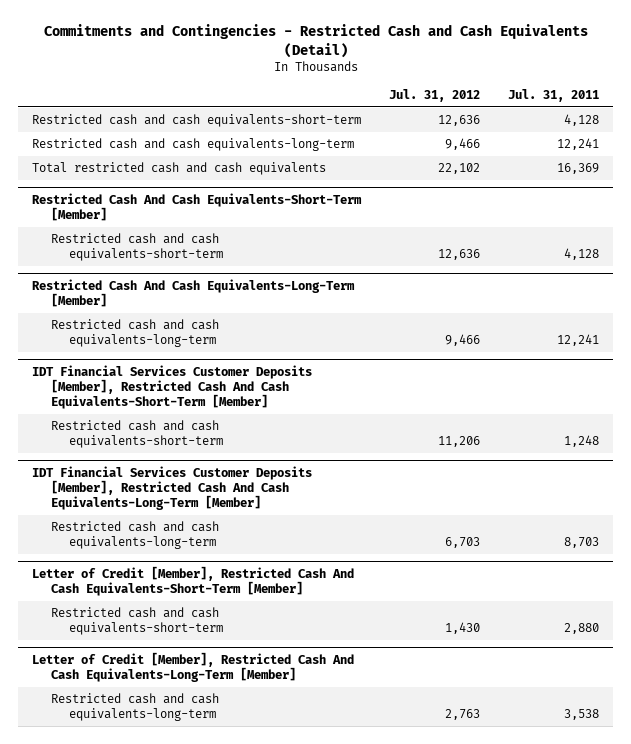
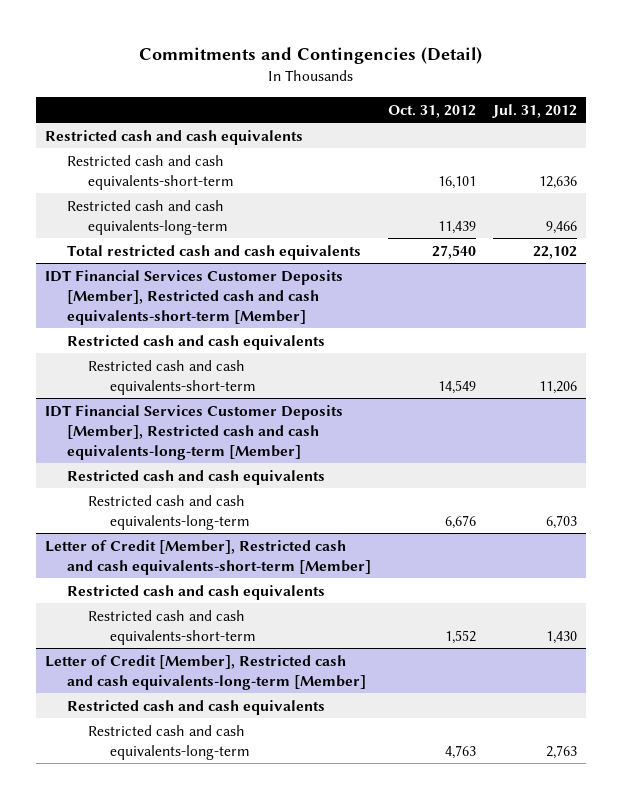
- Commitments and Contingencies - Restricted Cash and Cash Equivalents (Detail)
+ Commitments and Contingencies (Detail)
- | Jul. 31, 2012 | Jul. 31, 2011
+ | Oct. 31, 2012 | Jul. 31, 2012
+ Restricted cash and cash equivalents
- Restricted Cash And Cash Equivalents-Short-Term [Member]
- Restricted cash and cash equivalents-short-term | 12,636 | 4,128
- Restricted Cash And Cash Equivalents-Long-Term [Member]
- Restricted cash and cash equivalents-long-term | 9,466 | 12,241
- IDT Financial Services Customer Deposits [Member], Restricted Cash And Cash Equivalents-Short-Term [Member]
+ IDT Financial Services Customer Deposits [Member], Restricted cash and cash equivalents-short-term [Member]
+ Restricted cash and cash equivalents
- IDT Financial Services Customer Deposits [Member], Restricted Cash And Cash Equivalents-Long-Term [Member]
+ IDT Financial Services Customer Deposits [Member], Restricted cash and cash equivalents-long-term [Member]
+ Restricted cash and cash equivalents
- Letter of Credit [Member], Restricted Cash And Cash Equivalents-Short-Term [Member]
+ Letter of Credit [Member], Restricted cash and cash equivalents-short-term [Member]
+ Restricted cash and cash equivalents
- Letter of Credit [Member], Restricted Cash And Cash Equivalents-Long-Term [Member]
+ Letter of Credit [Member], Restricted cash and cash equivalents-long-term [Member]
+ Restricted cash and cash equivalents

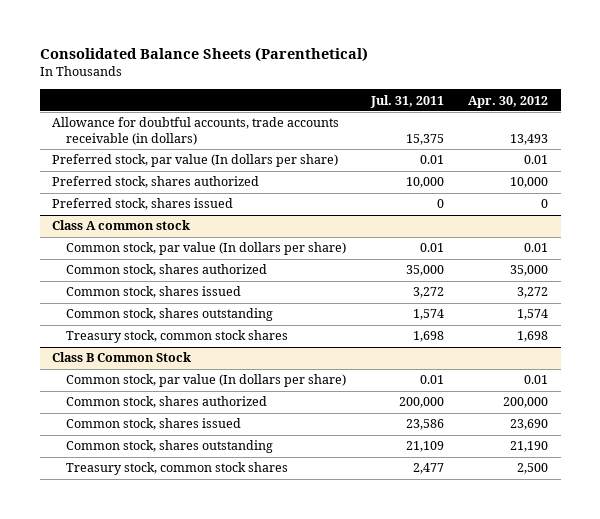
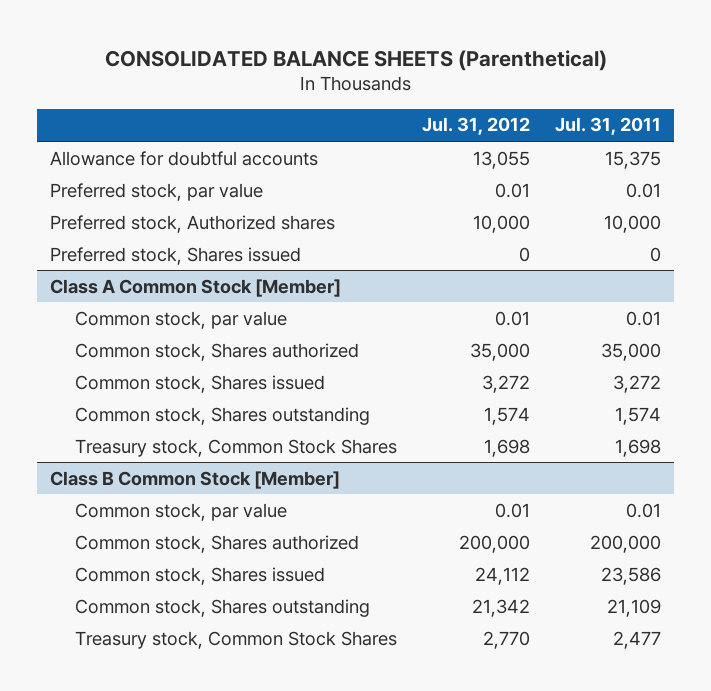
- Consolidated Balance Sheets (Parenthetical)
+ CONSOLIDATED BALANCE SHEETS (Parenthetical)
- | Jul. 31, 2011 | Apr. 30, 2012
+ | Jul. 31, 2012 | Jul. 31, 2011
- Allowance for doubtful accounts, trade accounts receivable (in dollars) | 15,375 | 13,493
- Preferred stock, par value (In dollars per share) | 0.01 | 0.01
- Preferred stock, shares authorized | 10,000 | 10,000
- Preferred stock, shares issued | 0 | 0
- Class A common stock
- Common stock, par value (In dollars per share) | 0.01 | 0.01
- Common stock, shares authorized | 35,000 | 35,000
- Common stock, shares issued | 3,272 | 3,272
- Common stock, shares outstanding | 1,574 | 1,574
- Treasury stock, common stock shares | 1,698 | 1,698
- Class B Common Stock
- Common stock, par value (In dollars per share) | 0.01 | 0.01
- Common stock, shares authorized | 200,000 | 200,000
- Common stock, shares issued | 23,586 | 23,690
- Common stock, shares outstanding | 21,109 | 21,190
- Treasury stock, common stock shares | 2,477 | 2,500
+ Allowance for doubtful accounts | 13,055 | 15,375
+ Preferred stock, par value | 0.01 | 0.01
+ Preferred stock, Authorized shares | 10,000 | 10,000
+ Preferred stock, Shares issued | 0 | 0
+ Class A Common Stock [Member]
+ Common stock, par value | 0.01 | 0.01
+ Common stock, Shares authorized | 35,000 | 35,000
+ Common stock, Shares issued | 3,272 | 3,272
+ Common stock, Shares outstanding | 1,574 | 1,574
+ Treasury stock, Common Stock Shares | 1,698 | 1,698
+ Class B Common Stock [Member]
+ Common stock, par value | 0.01 | 0.01
+ Common stock, Shares authorized | 200,000 | 200,000
+ Common stock, Shares issued | 24,112 | 23,586
+ Common stock, Shares outstanding | 21,342 | 21,109
+ Treasury stock, Common Stock Shares | 2,770 | 2,477

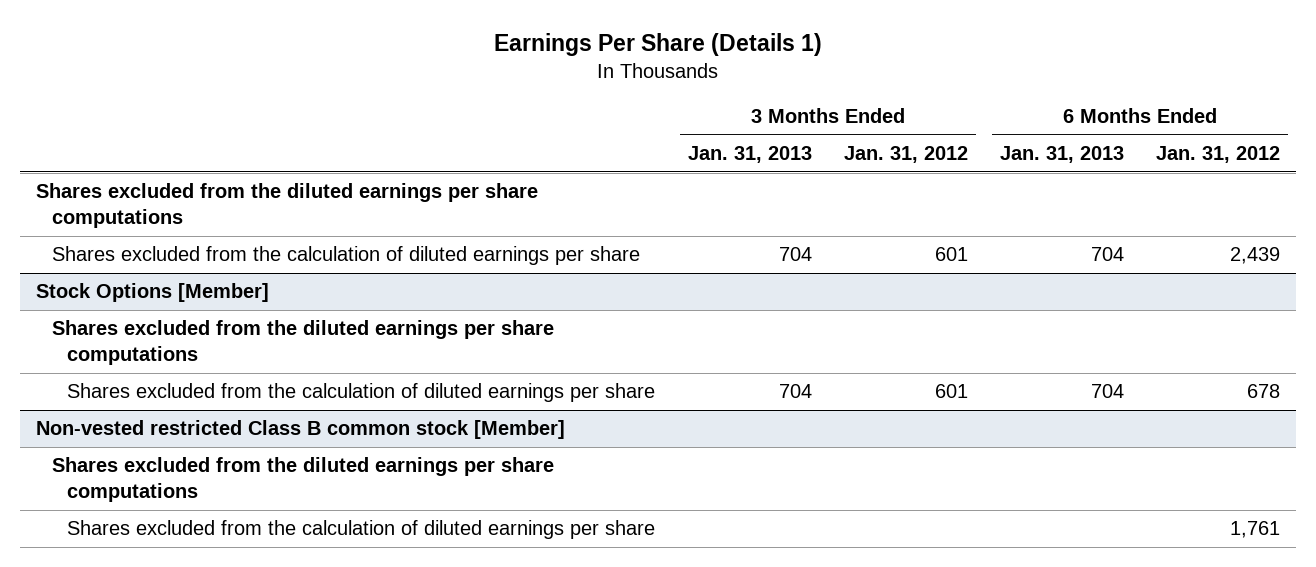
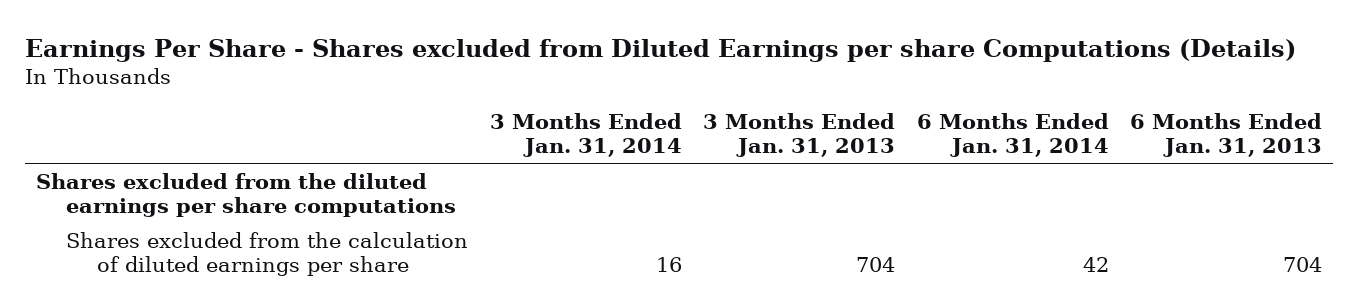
- Earnings Per Share (Details 1)
+ Earnings Per Share - Shares excluded from Diluted Earnings per share Computations (Details)
- | 3 Months Ended Jan. 31, 2013 | 3 Months Ended Jan. 31, 2012 | 6 Months Ended Jan. 31, 2013 | 6 Months Ended Jan. 31, 2012
+ | 3 Months Ended Jan. 31, 2014 | 3 Months Ended Jan. 31, 2013 | 6 Months Ended Jan. 31, 2014 | 6 Months Ended Jan. 31, 2013
- Stock Options [Member]
- Shares excluded from the diluted earnings per share computations
- Shares excluded from the calculation of diluted earnings per share | 704 | 601 | 704 | 678
- Non-vested restricted Class B common stock [Member]
- Shares excluded from the diluted earnings per share computations
- Shares excluded from the calculation of diluted earnings per share | | | | 1,761

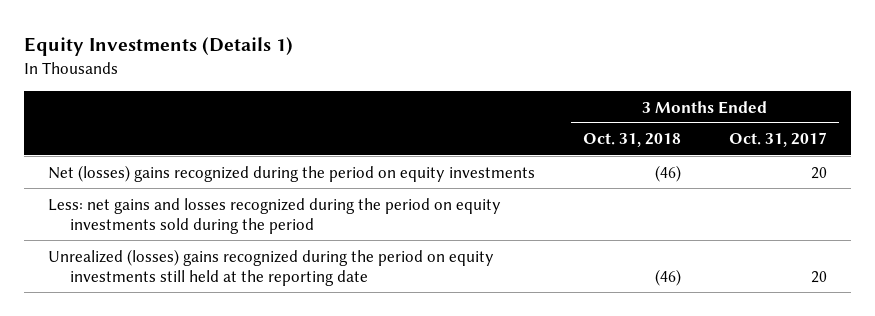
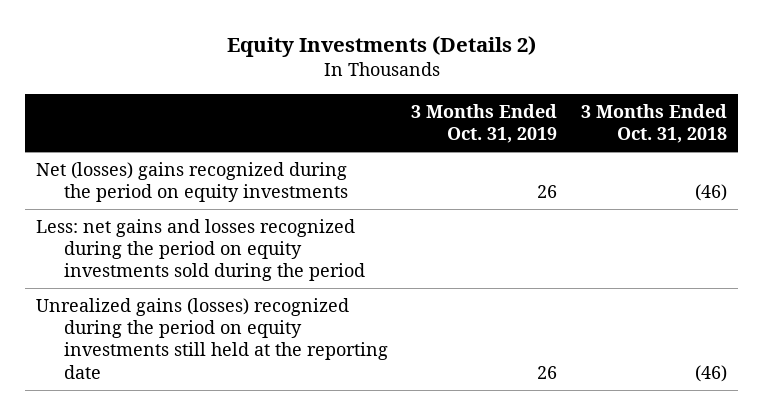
- Equity Investments (Details 1)
+ Equity Investments (Details 2)
- | 3 Months Ended Oct. 31, 2018 | 3 Months Ended Oct. 31, 2017
+ | 3 Months Ended Oct. 31, 2019 | 3 Months Ended Oct. 31, 2018
- Unrealized (losses) gains recognized during the period on equity investments still held at the reporting date | (46) | 20
+ Unrealized gains (losses) recognized during the period on equity investments still held at the reporting date | 26 | (46)

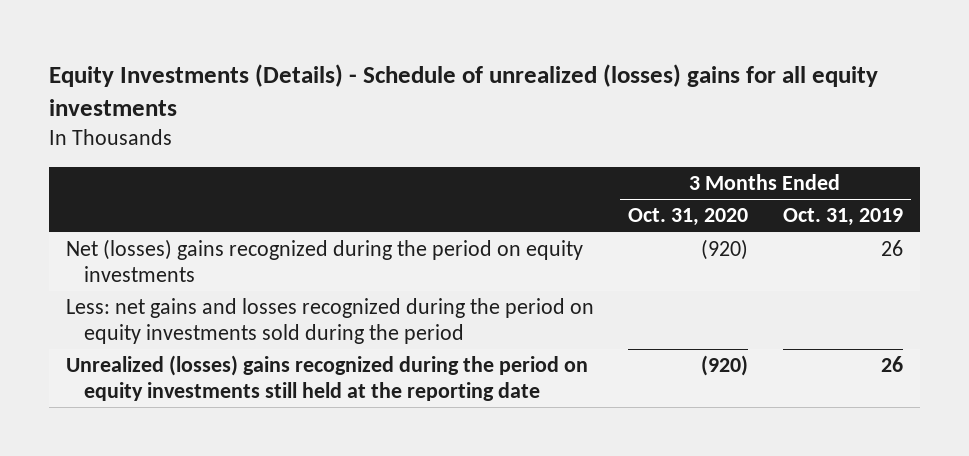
- Equity Investments (Details 2)
+ Equity Investments (Details) - Schedule of unrealized (losses) gains for all equity investments
- | 3 Months Ended Oct. 31, 2019 | 3 Months Ended Oct. 31, 2018
+ | 3 Months Ended Oct. 31, 2020 | 3 Months Ended Oct. 31, 2019
- Unrealized gains (losses) recognized during the period on equity investments still held at the reporting date | 26 | (46)
+ Unrealized (losses) gains recognized during the period on equity investments still held at the reporting date | (920) | 26

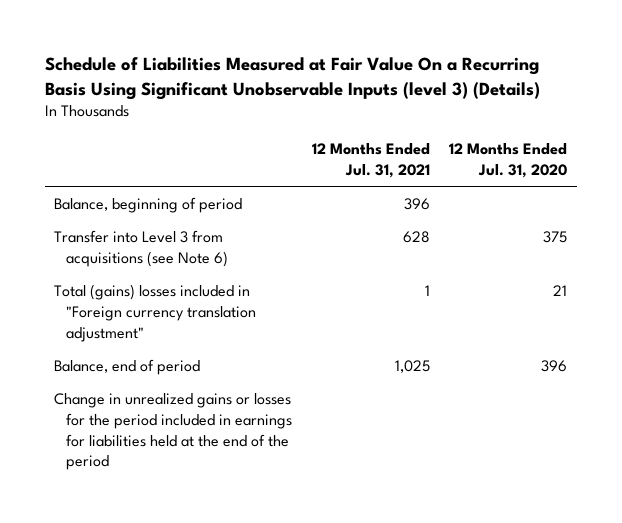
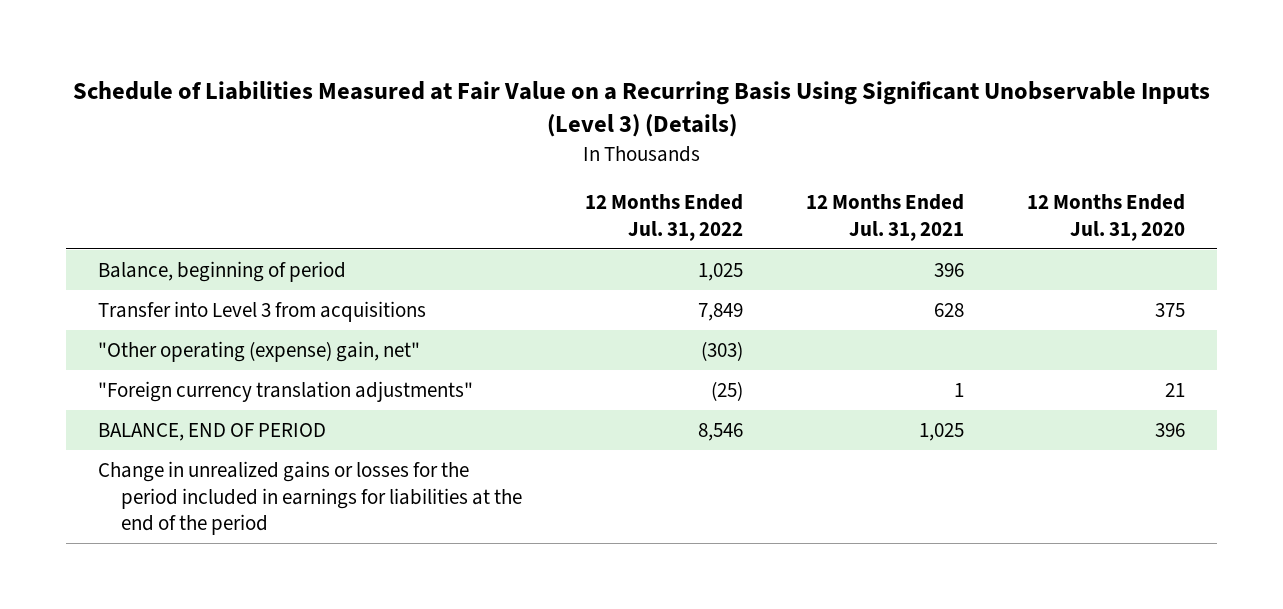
- Schedule of Liabilities Measured at Fair Value On a Recurring Basis Using Significant Unobservable Inputs (level 3) (Details)
+ Schedule of Liabilities Measured at Fair Value on a Recurring Basis Using Significant Unobservable Inputs (Level 3) (Details)
- | 12 Months Ended Jul. 31, 2021 | 12 Months Ended Jul. 31, 2020
+ | 12 Months Ended Jul. 31, 2022 | 12 Months Ended Jul. 31, 2021 | 12 Months Ended Jul. 31, 2020
- Transfer into Level 3 from acquisitions (see Note 6) | 628 | 375
- Total (gains) losses included in "Foreign currency translation adjustment" | 1 | 21
- Balance, end of period | 1,025 | 396
- Change in unrealized gains or losses for the period included in earnings for liabilities held at the end of the period
+ Transfer into Level 3 from acquisitions | 7,849 | 628 | 375
+ "Other operating (expense) gain, net" | (303) | |
+ "Foreign currency translation adjustments" | (25) | 1 | 21
+ BALANCE, END OF PERIOD | 8,546 | 1,025 | 396
+ Change in unrealized gains or losses for the period included in earnings for liabilities at the end of the period

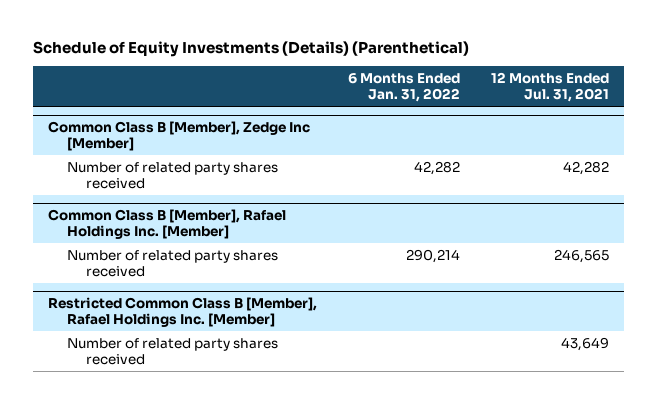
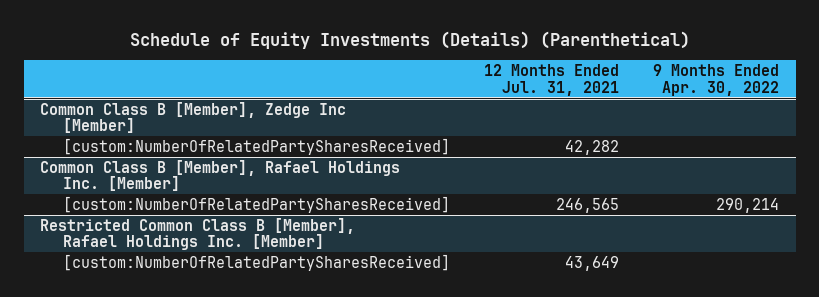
- | 6 Months Ended Jan. 31, 2022 | 12 Months Ended Jul. 31, 2021
+ | 12 Months Ended Jul. 31, 2021 | 9 Months Ended Apr. 30, 2022
@ Common Class B [Member], Zedge Inc [Member]
- Number of related party shares received | 42,282 | 42,282
+ [custom:NumberOfRelatedPartySharesReceived] | 42,282 |
@ Common Class B [Member], Rafael Holdings Inc. [Member]
- Number of related party shares received | 290,214 | 246,565
+ [custom:NumberOfRelatedPartySharesReceived] | 246,565 | 290,214
@ Restricted Common Class B [Member], Rafael Holdings Inc. [Member]
- Number of related party shares received | | 43,649
+ [custom:NumberOfRelatedPartySharesReceived] | 43,649 |

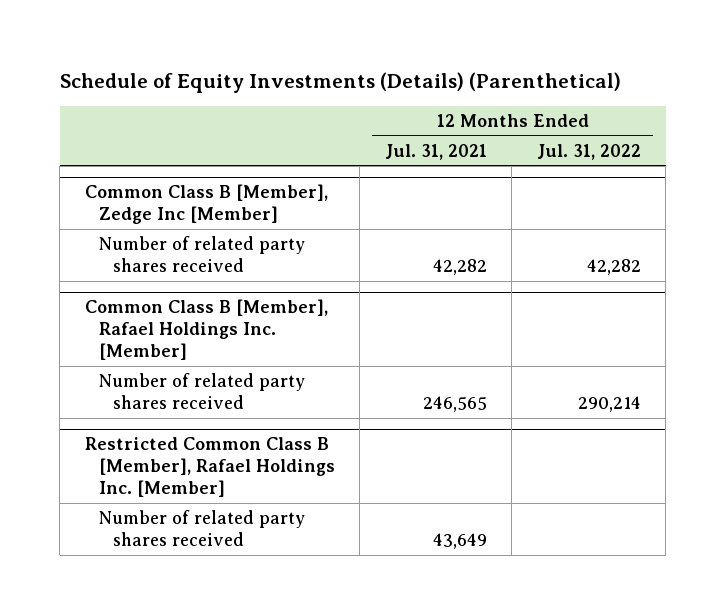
- | 12 Months Ended Jul. 31, 2021 | 9 Months Ended Apr. 30, 2022
+ | 12 Months Ended Jul. 31, 2021 | 12 Months Ended Jul. 31, 2022
@ Common Class B [Member], Zedge Inc [Member]
- [custom:NumberOfRelatedPartySharesReceived] | 42,282 |
+ Number of related party shares received | 42,282 | 42,282
@ Common Class B [Member], Rafael Holdings Inc. [Member]
- [custom:NumberOfRelatedPartySharesReceived] | 246,565 | 290,214
+ Number of related party shares received | 246,565 | 290,214
@ Restricted Common Class B [Member], Rafael Holdings Inc. [Member]
- [custom:NumberOfRelatedPartySharesReceived] | 43,649 |
+ Number of related party shares received | 43,649 |

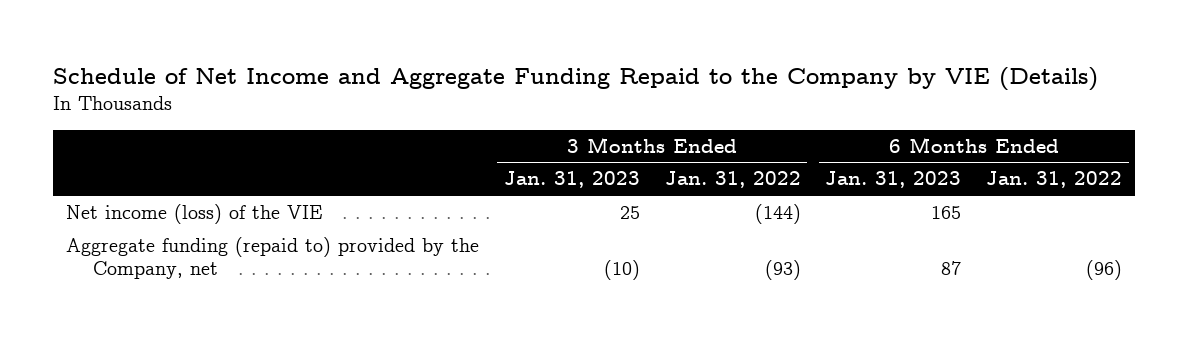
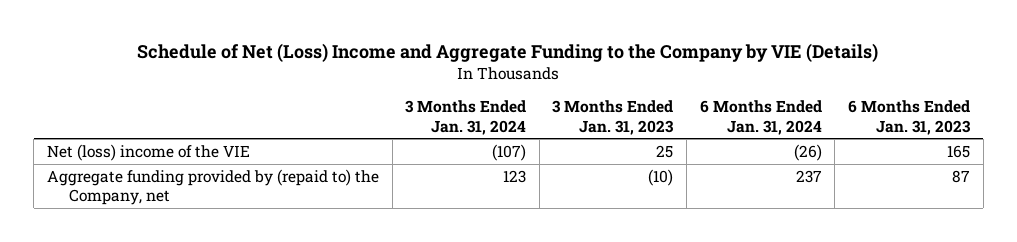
- Schedule of Net Income and Aggregate Funding Repaid to the Company by VIE (Details)
+ Schedule of Net (Loss) Income and Aggregate Funding to the Company by VIE (Details)
- | 3 Months Ended Jan. 31, 2023 | 3 Months Ended Jan. 31, 2022 | 6 Months Ended Jan. 31, 2023 | 6 Months Ended Jan. 31, 2022
+ | 3 Months Ended Jan. 31, 2024 | 3 Months Ended Jan. 31, 2023 | 6 Months Ended Jan. 31, 2024 | 6 Months Ended Jan. 31, 2023
- Net income (loss) of the VIE | 25 | (144) | 165 |
- Aggregate funding (repaid to) provided by the Company, net | (10) | (93) | 87 | (96)
+ Net (loss) income of the VIE | (107) | 25 | (26) | 165
+ Aggregate funding provided by (repaid to) the Company, net | 123 | (10) | 237 | 87

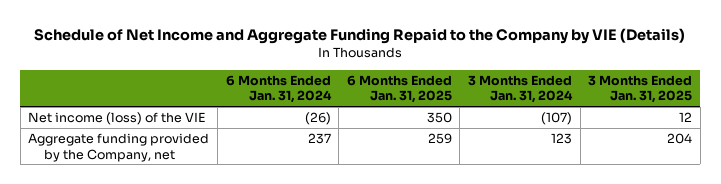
- Schedule of Net (Loss) Income and Aggregate Funding to the Company by VIE (Details)
+ Schedule of Net Income and Aggregate Funding Repaid to the Company by VIE (Details)
- | 3 Months Ended Jan. 31, 2024 | 3 Months Ended Jan. 31, 2023 | 6 Months Ended Jan. 31, 2024 | 6 Months Ended Jan. 31, 2023
+ | 6 Months Ended Jan. 31, 2024 | 6 Months Ended Jan. 31, 2025 | 3 Months Ended Jan. 31, 2024 | 3 Months Ended Jan. 31, 2025
- Net (loss) income of the VIE | (107) | 25 | (26) | 165
- Aggregate funding provided by (repaid to) the Company, net | 123 | (10) | 237 | 87
+ Net income (loss) of the VIE | (26) | 350 | (107) | 12
+ Aggregate funding provided by the Company, net | 237 | 259 | 123 | 204

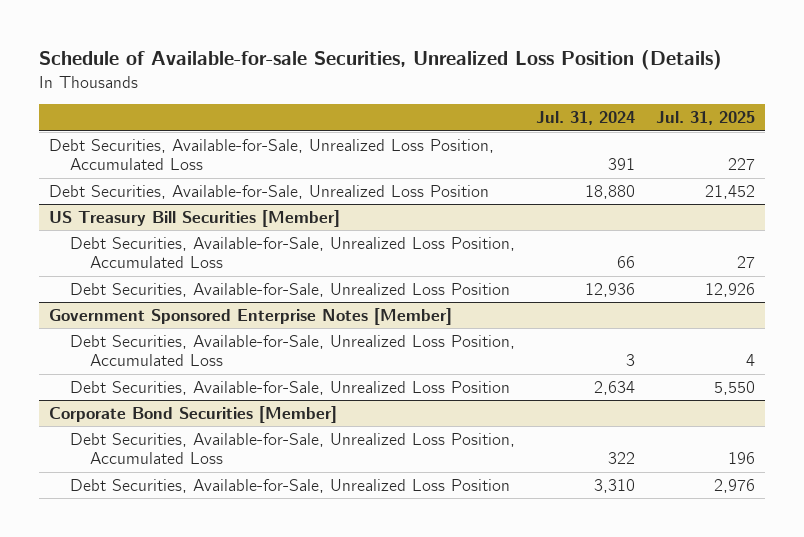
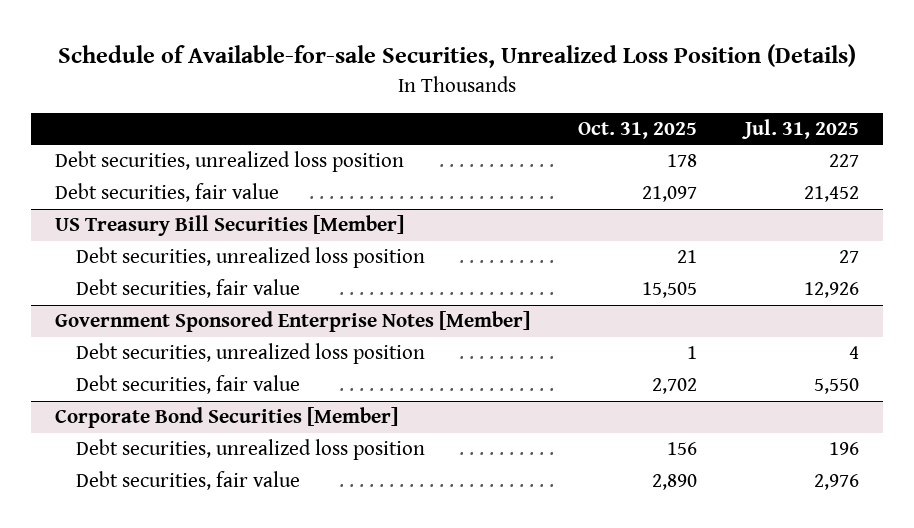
- | Jul. 31, 2024 | Jul. 31, 2025
+ | Oct. 31, 2025 | Jul. 31, 2025
- Debt Securities, Available-for-Sale, Unrealized Loss Position, Accumulated Loss | 391 | 227
- Debt Securities, Available-for-Sale, Unrealized Loss Position | 18,880 | 21,452
+ Debt securities, unrealized loss position | 178 | 227
+ Debt securities, fair value | 21,097 | 21,452
@ US Treasury Bill Securities [Member]
- Debt Securities, Available-for-Sale, Unrealized Loss Position, Accumulated Loss | 66 | 27
- Debt Securities, Available-for-Sale, Unrealized Loss Position | 12,936 | 12,926
+ Debt securities, unrealized loss position | 21 | 27
+ Debt securities, fair value | 15,505 | 12,926
@ Government Sponsored Enterprise Notes [Member]
- Debt Securities, Available-for-Sale, Unrealized Loss Position, Accumulated Loss | 3 | 4
- Debt Securities, Available-for-Sale, Unrealized Loss Position | 2,634 | 5,550
+ Debt securities, unrealized loss position | 1 | 4
+ Debt securities, fair value | 2,702 | 5,550
@ Corporate Bond Securities [Member]
- Debt Securities, Available-for-Sale, Unrealized Loss Position, Accumulated Loss | 322 | 196
- Debt Securities, Available-for-Sale, Unrealized Loss Position | 3,310 | 2,976
+ Debt securities, unrealized loss position | 156 | 196
+ Debt securities, fair value | 2,890 | 2,976

